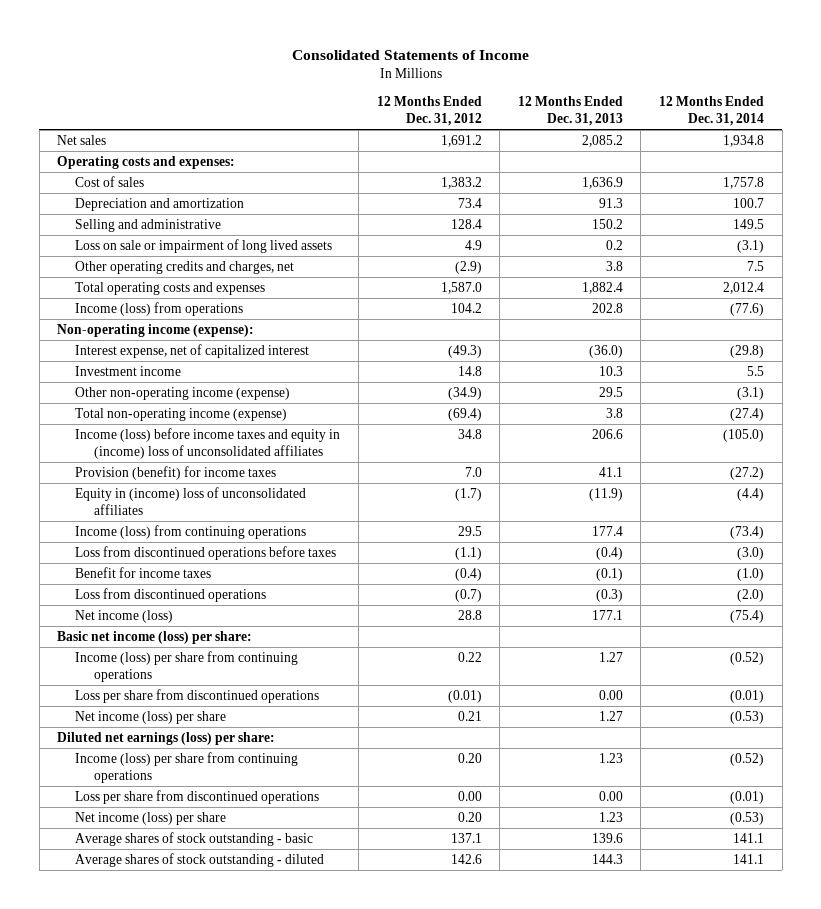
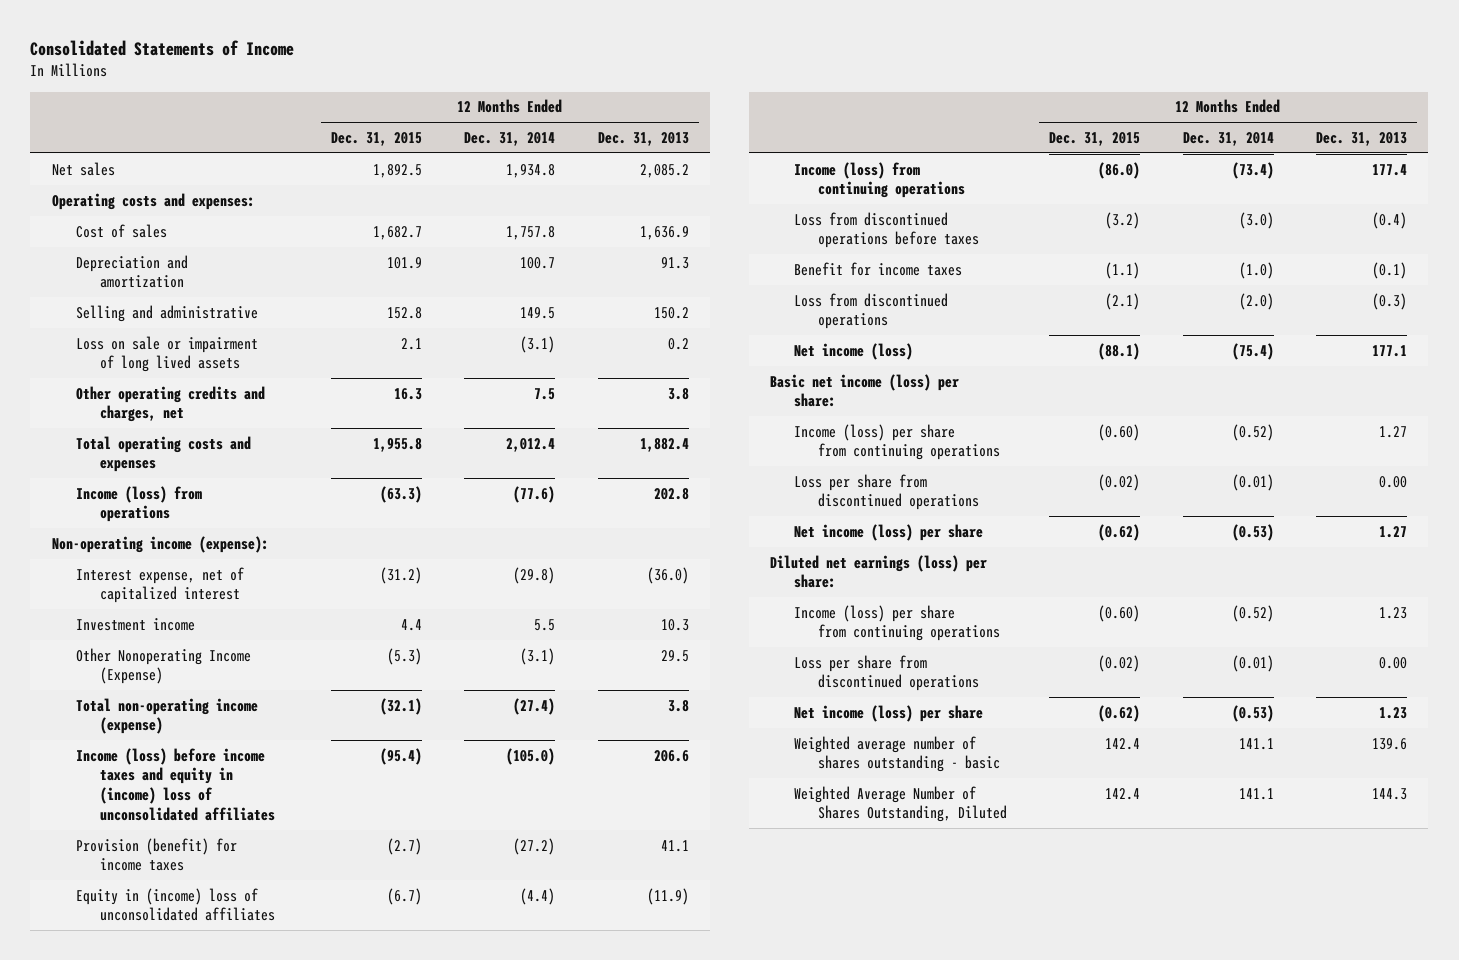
- | 12 Months Ended Dec. 31, 2012 | 12 Months Ended Dec. 31, 2013 | 12 Months Ended Dec. 31, 2014
+ | 12 Months Ended Dec. 31, 2015 | 12 Months Ended Dec. 31, 2014 | 12 Months Ended Dec. 31, 2013
- Other non-operating income (expense) | (34.9) | 29.5 | (3.1)
+ Other Nonoperating Income (Expense) | (5.3) | (3.1) | 29.5
- Average shares of stock outstanding - basic | 137.1 | 139.6 | 141.1
- Average shares of stock outstanding - diluted | 142.6 | 144.3 | 141.1
+ Weighted average number of shares outstanding - basic | 142.4 | 141.1 | 139.6
+ Weighted Average Number of Shares Outstanding, Diluted | 142.4 | 141.1 | 144.3

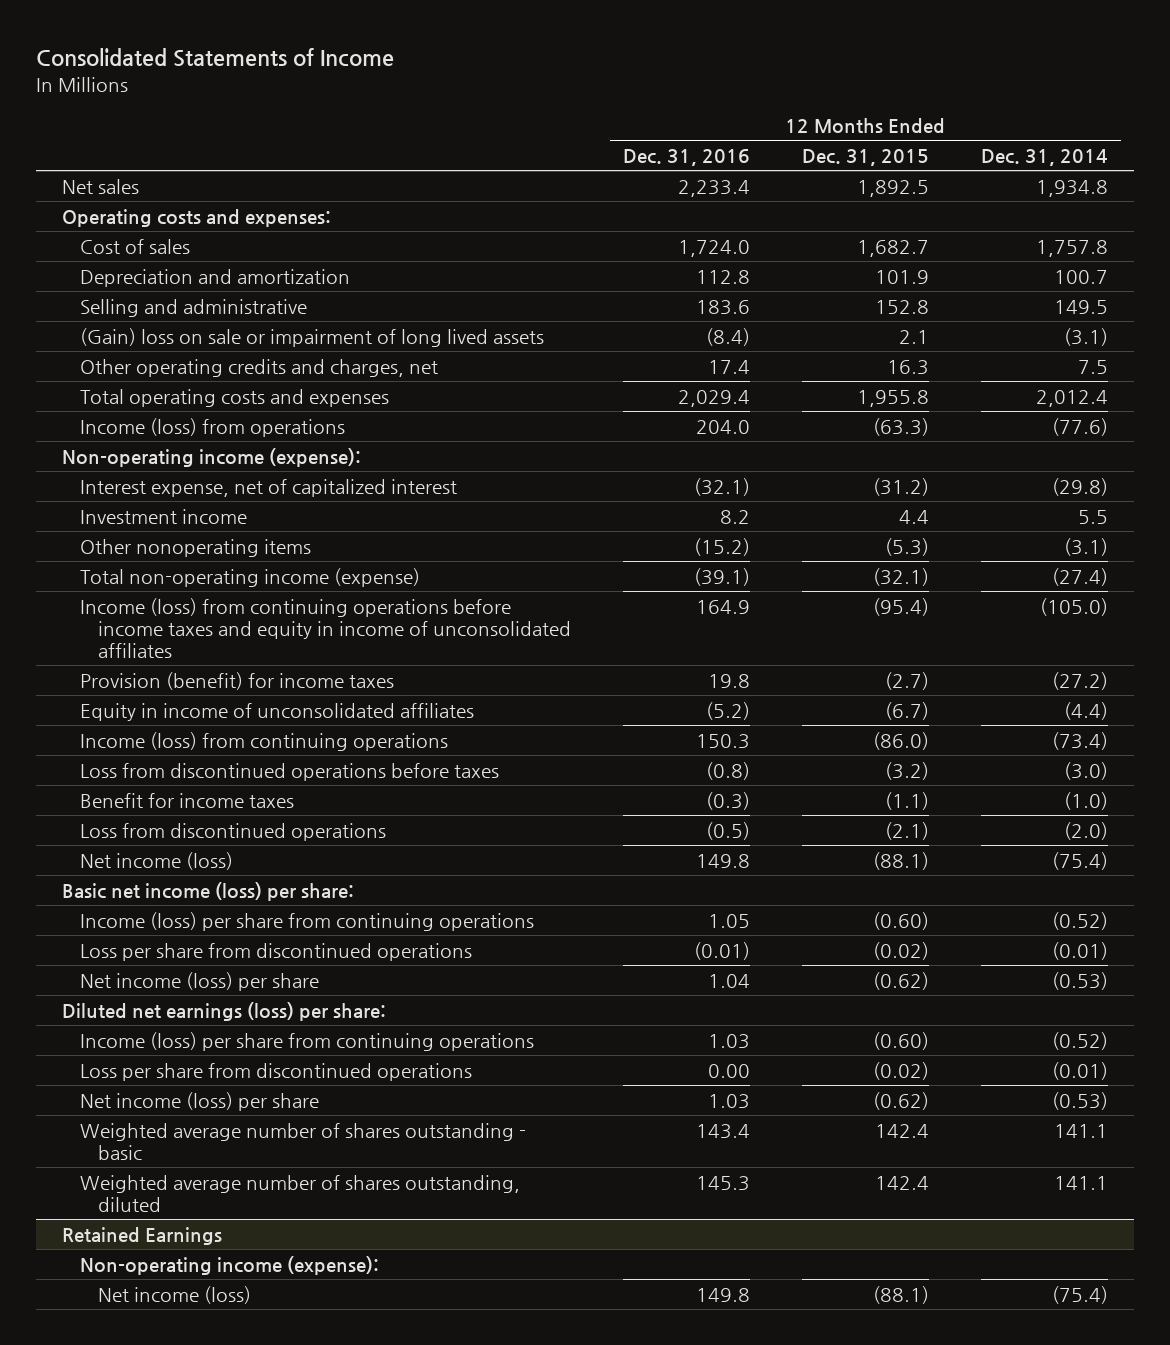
- | 12 Months Ended Dec. 31, 2015 | 12 Months Ended Dec. 31, 2014 | 12 Months Ended Dec. 31, 2013
+ | 12 Months Ended Dec. 31, 2016 | 12 Months Ended Dec. 31, 2015 | 12 Months Ended Dec. 31, 2014
- Loss on sale or impairment of long lived assets | 2.1 | (3.1) | 0.2
+ (Gain) loss on sale or impairment of long lived assets | (8.4) | 2.1 | (3.1)
- Other Nonoperating Income (Expense) | (5.3) | (3.1) | 29.5
+ Other nonoperating items | (15.2) | (5.3) | (3.1)
- Income (loss) before income taxes and equity in (income) loss of unconsolidated affiliates | (95.4) | (105.0) | 206.6
+ Income (loss) from continuing operations before income taxes and equity in income of unconsolidated affiliates | 164.9 | (95.4) | (105.0)
- Equity in (income) loss of unconsolidated affiliates | (6.7) | (4.4) | (11.9)
+ Equity in income of unconsolidated affiliates | (5.2) | (6.7) | (4.4)
- Weighted Average Number of Shares Outstanding, Diluted | 142.4 | 141.1 | 144.3
+ Weighted average number of shares outstanding, diluted | 145.3 | 142.4 | 141.1
+ Retained Earnings
+ Non-operating income (expense):
+ Net income (loss) | 149.8 | (88.1) | (75.4)

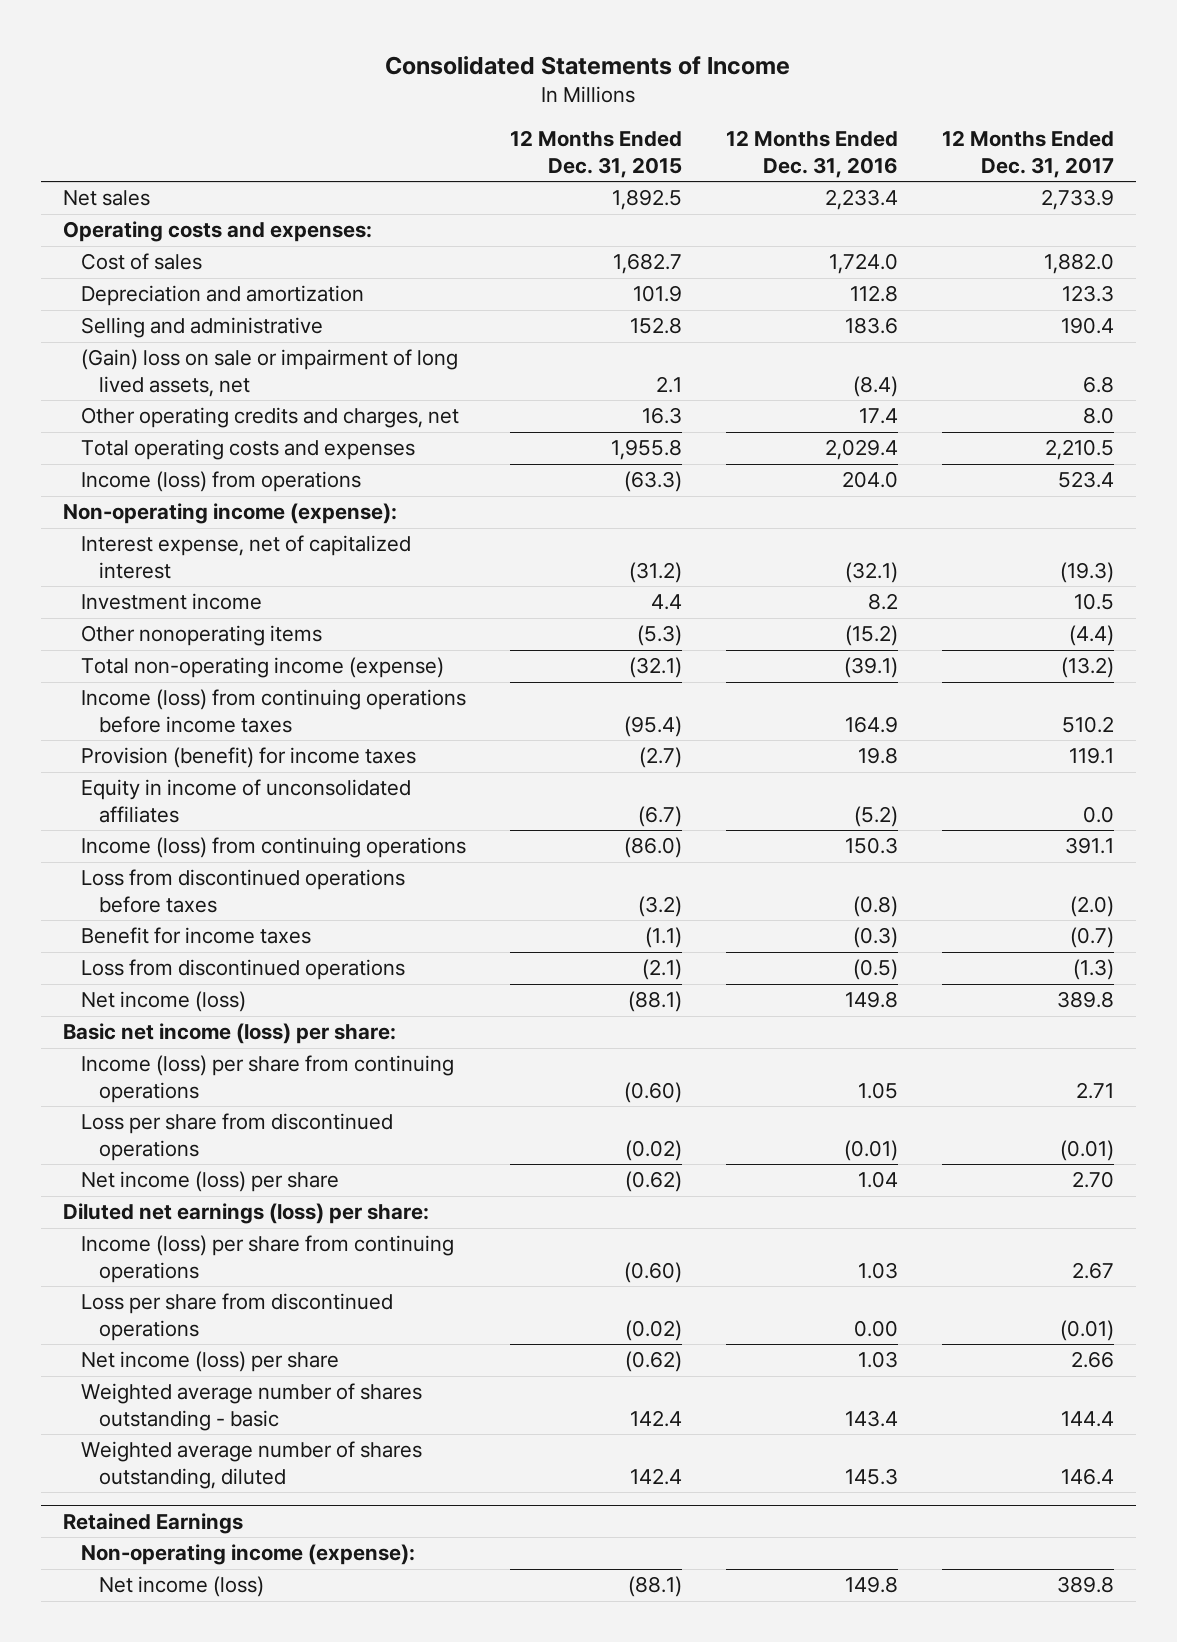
- | 12 Months Ended Dec. 31, 2016 | 12 Months Ended Dec. 31, 2015 | 12 Months Ended Dec. 31, 2014
+ | 12 Months Ended Dec. 31, 2015 | 12 Months Ended Dec. 31, 2016 | 12 Months Ended Dec. 31, 2017
- (Gain) loss on sale or impairment of long lived assets | (8.4) | 2.1 | (3.1)
+ (Gain) loss on sale or impairment of long lived assets, net | 2.1 | (8.4) | 6.8
- Income (loss) from continuing operations before income taxes and equity in income of unconsolidated affiliates | 164.9 | (95.4) | (105.0)
+ Income (loss) from continuing operations before income taxes | (95.4) | 164.9 | 510.2

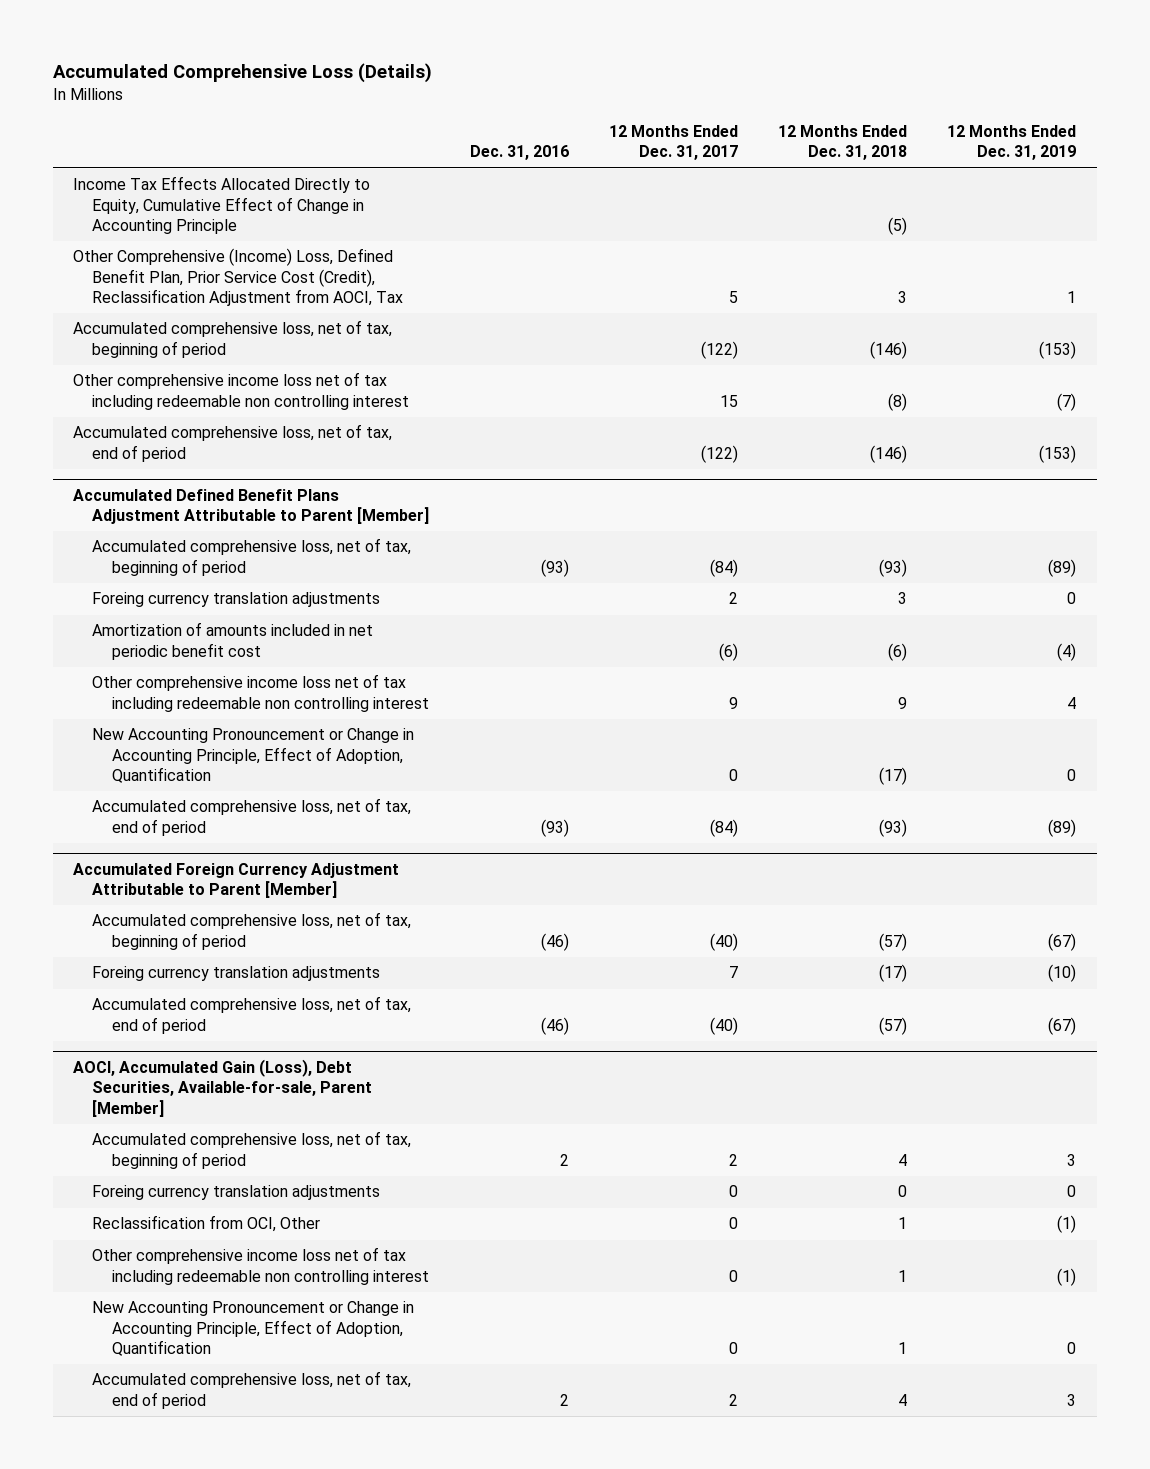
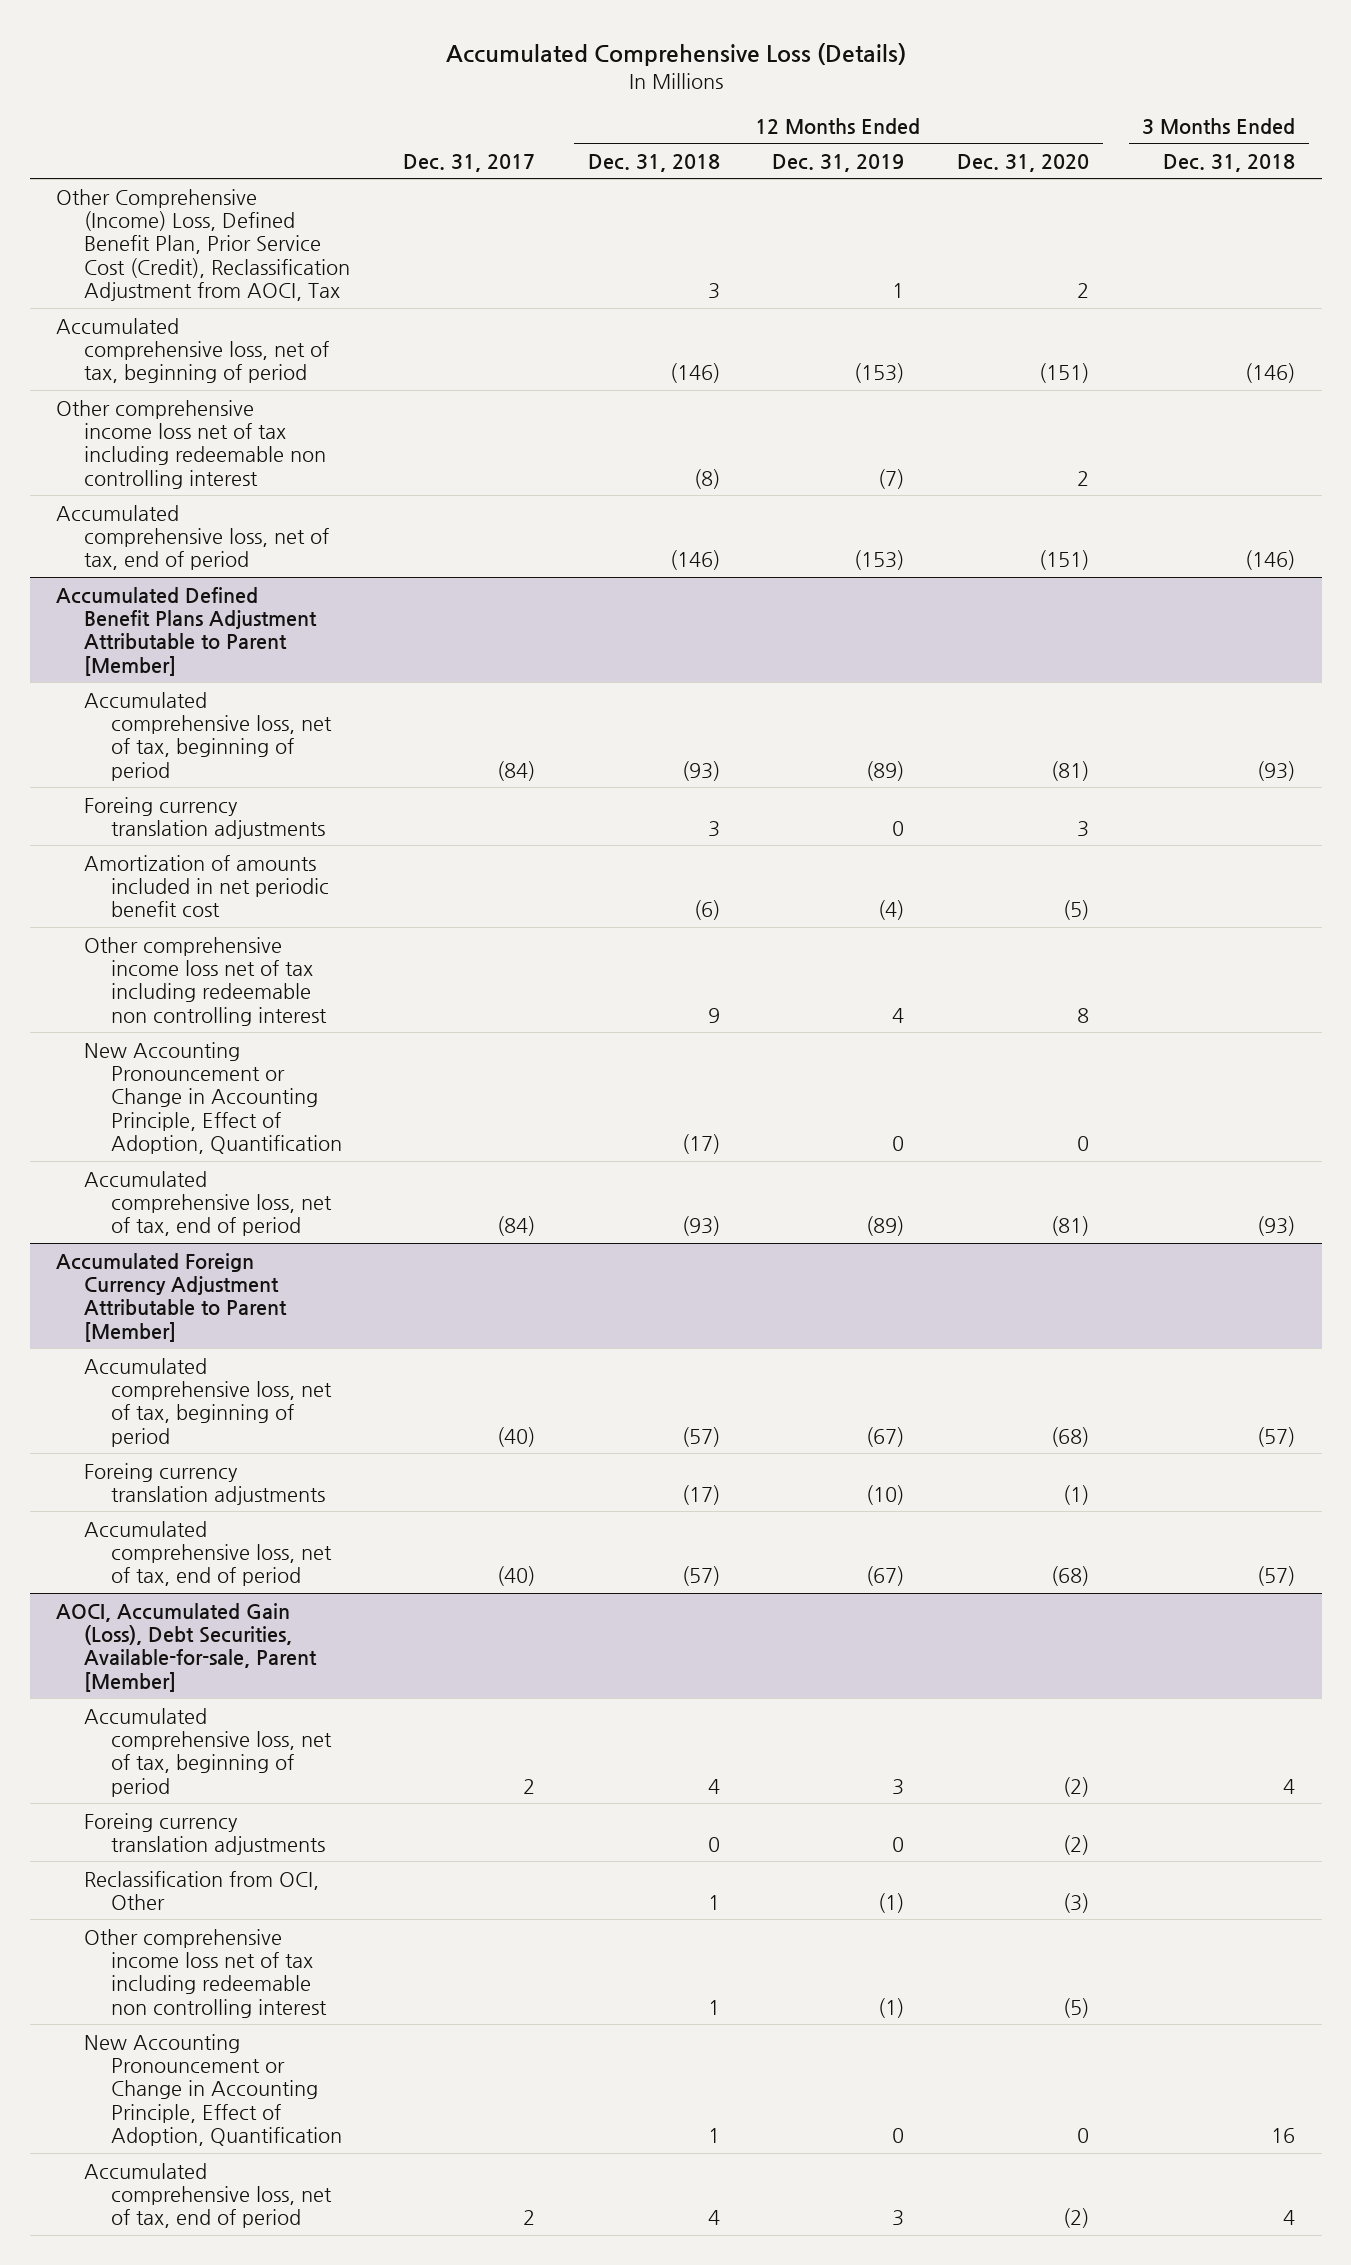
- | Dec. 31, 2016 | 12 Months Ended Dec. 31, 2017 | 12 Months Ended Dec. 31, 2018 | 12 Months Ended Dec. 31, 2019
+ | Dec. 31, 2017 | 12 Months Ended Dec. 31, 2018 | 12 Months Ended Dec. 31, 2019 | 12 Months Ended Dec. 31, 2020 | 3 Months Ended Dec. 31, 2018
- Income Tax Effects Allocated Directly to Equity, Cumulative Effect of Change in Accounting Principle | | | (5) |

